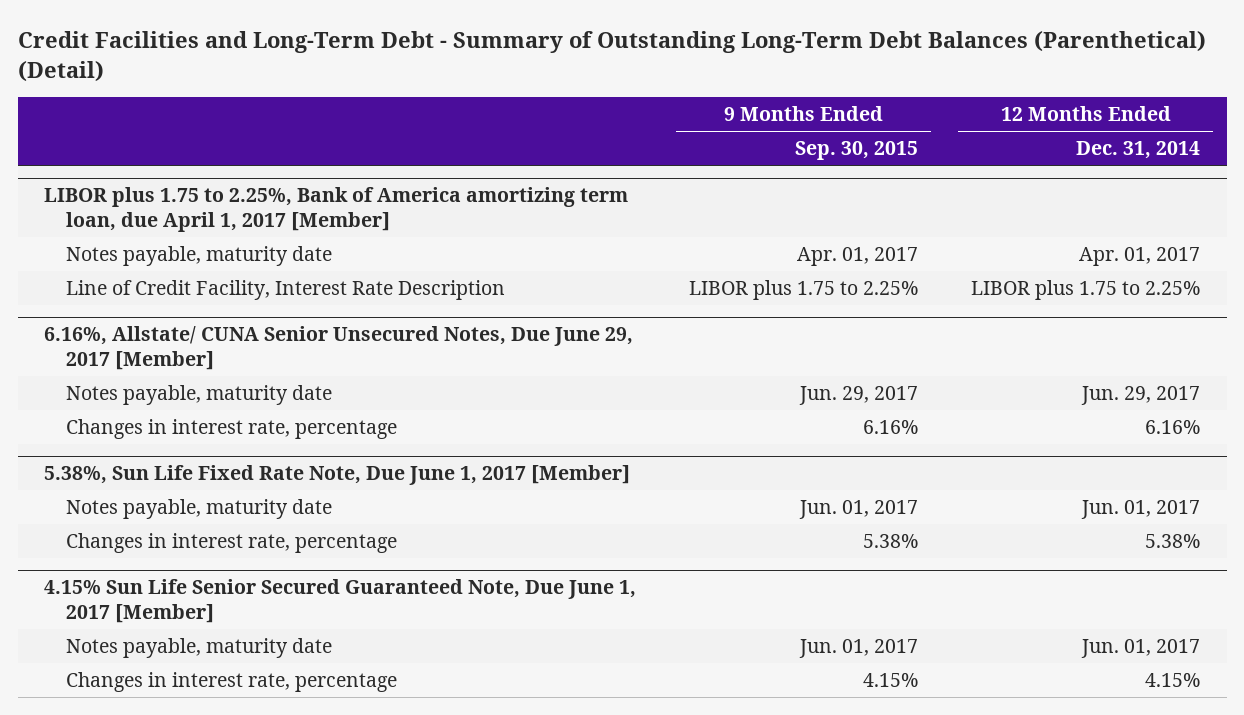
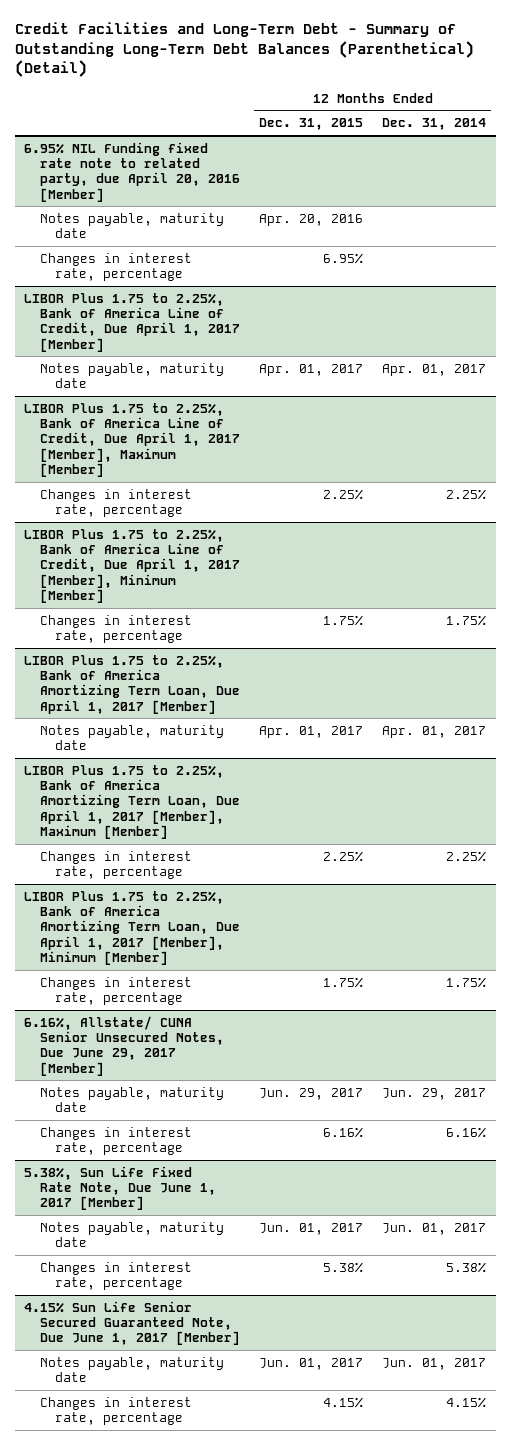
- | 9 Months Ended Sep. 30, 2015 | 12 Months Ended Dec. 31, 2014
+ | 12 Months Ended Dec. 31, 2015 | 12 Months Ended Dec. 31, 2014
- LIBOR plus 1.75 to 2.25%, Bank of America amortizing term loan, due April 1, 2017 [Member]
+ 6.95% NIL Funding fixed rate note to related party, due April 20, 2016 [Member]
+ Notes payable, maturity date | Apr. 20, 2016 |
+ Changes in interest rate, percentage | 6.95% |
+ LIBOR Plus 1.75 to 2.25%, Bank of America Line of Credit, Due April 1, 2017 [Member]
- Line of Credit Facility, Interest Rate Description | LIBOR plus 1.75 to 2.25% | LIBOR plus 1.75 to 2.25%
+ LIBOR Plus 1.75 to 2.25%, Bank of America Line of Credit, Due April 1, 2017 [Member], Maximum [Member]
+ Changes in interest rate, percentage | 2.25% | 2.25%
+ LIBOR Plus 1.75 to 2.25%, Bank of America Line of Credit, Due April 1, 2017 [Member], Minimum [Member]
+ Changes in interest rate, percentage | 1.75% | 1.75%
+ LIBOR Plus 1.75 to 2.25%, Bank of America Amortizing Term Loan, Due April 1, 2017 [Member]
+ Notes payable, maturity date | Apr. 01, 2017 | Apr. 01, 2017
+ LIBOR Plus 1.75 to 2.25%, Bank of America Amortizing Term Loan, Due April 1, 2017 [Member], Maximum [Member]
+ Changes in interest rate, percentage | 2.25% | 2.25%
+ LIBOR Plus 1.75 to 2.25%, Bank of America Amortizing Term Loan, Due April 1, 2017 [Member], Minimum [Member]
+ Changes in interest rate, percentage | 1.75% | 1.75%

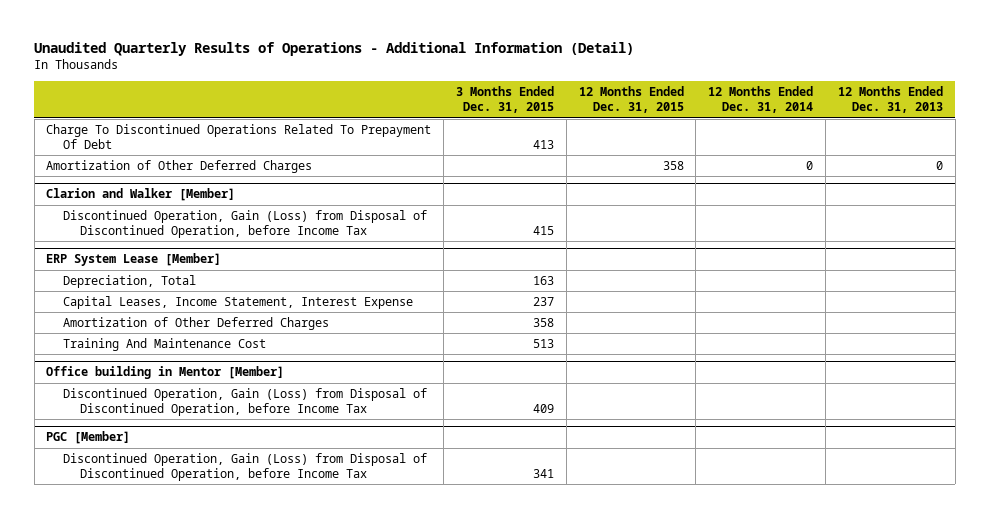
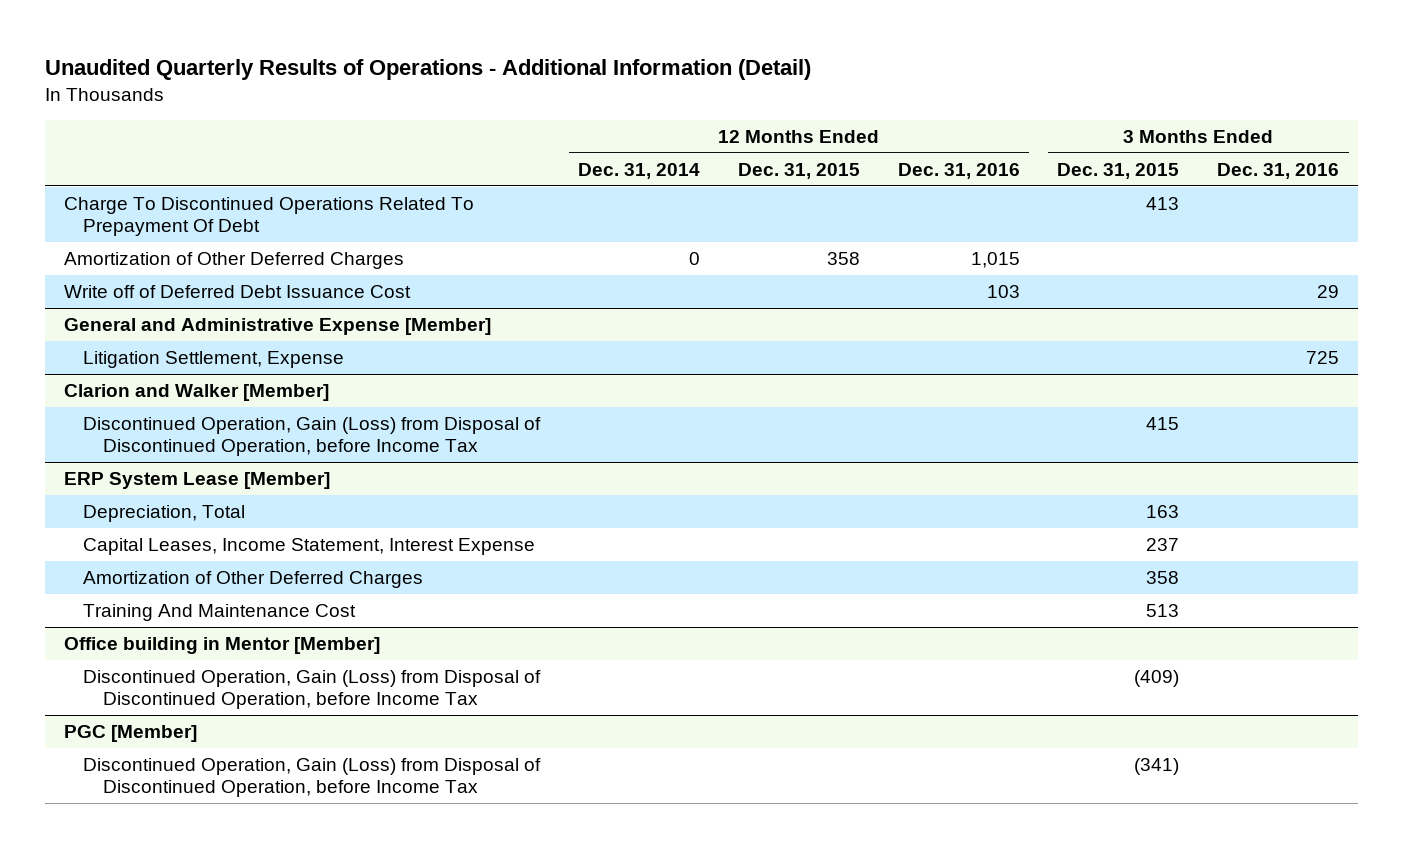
- | 3 Months Ended Dec. 31, 2015 | 12 Months Ended Dec. 31, 2015 | 12 Months Ended Dec. 31, 2014 | 12 Months Ended Dec. 31, 2013
+ | 12 Months Ended Dec. 31, 2014 | 12 Months Ended Dec. 31, 2015 | 12 Months Ended Dec. 31, 2016 | 3 Months Ended Dec. 31, 2015 | 3 Months Ended Dec. 31, 2016
+ Write off of Deferred Debt Issuance Cost | | | 103 | | 29
+ General and Administrative Expense [Member]
+ Litigation Settlement, Expense | | | | | 725
@ Office building in Mentor [Member]
- Discontinued Operation, Gain (Loss) from Disposal of Discontinued Operation, before Income Tax | 409 | | |
+ Discontinued Operation, Gain (Loss) from Disposal of Discontinued Operation, before Income Tax | | | | (409) |
@ PGC [Member]
- Discontinued Operation, Gain (Loss) from Disposal of Discontinued Operation, before Income Tax | 341 | | |
+ Discontinued Operation, Gain (Loss) from Disposal of Discontinued Operation, before Income Tax | | | | (341) |

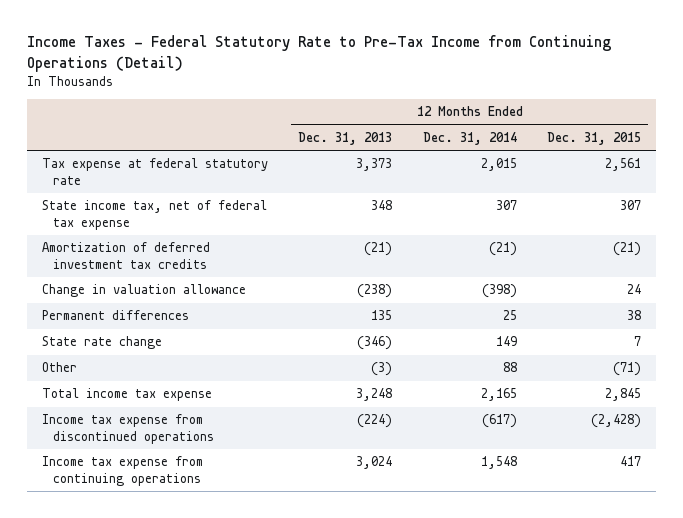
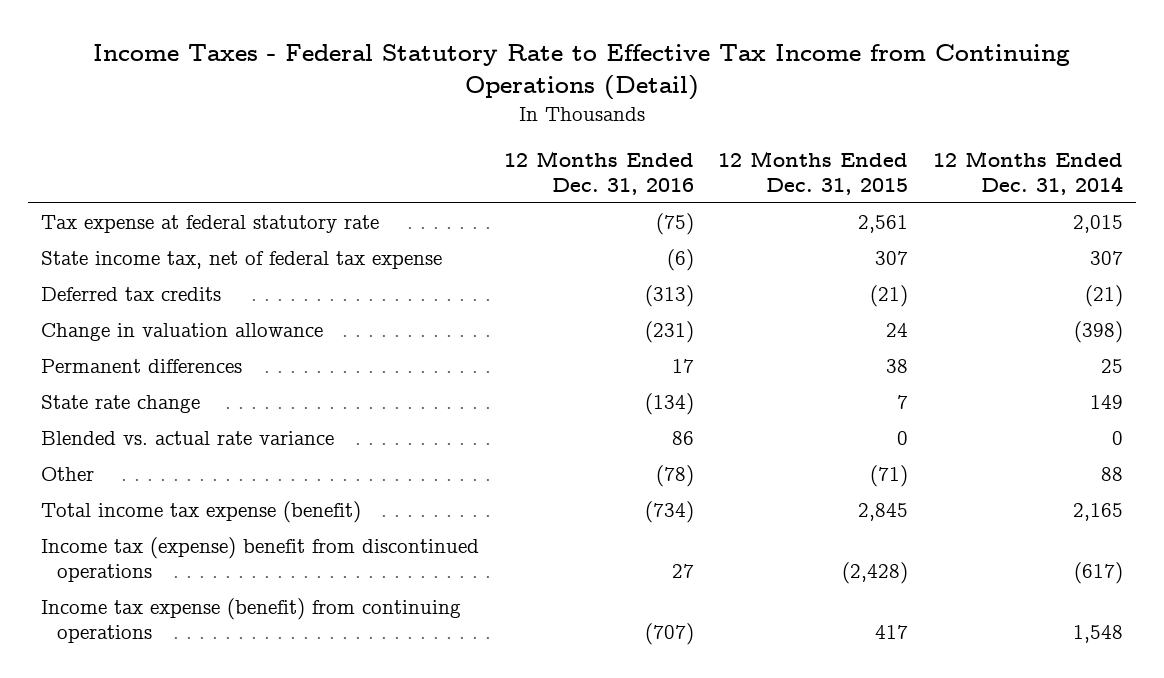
- Income Taxes - Federal Statutory Rate to Pre-Tax Income from Continuing Operations (Detail)
+ Income Taxes - Federal Statutory Rate to Effective Tax Income from Continuing Operations (Detail)
- | 12 Months Ended Dec. 31, 2013 | 12 Months Ended Dec. 31, 2014 | 12 Months Ended Dec. 31, 2015
+ | 12 Months Ended Dec. 31, 2016 | 12 Months Ended Dec. 31, 2015 | 12 Months Ended Dec. 31, 2014
- Amortization of deferred investment tax credits | (21) | (21) | (21)
+ Deferred tax credits | (313) | (21) | (21)
+ Blended vs. actual rate variance | 86 | 0 | 0
- Total income tax expense | 3,248 | 2,165 | 2,845
- Income tax expense from discontinued operations | (224) | (617) | (2,428)
- Income tax expense from continuing operations | 3,024 | 1,548 | 417
+ Total income tax expense (benefit) | (734) | 2,845 | 2,165
+ Income tax (expense) benefit from discontinued operations | 27 | (2,428) | (617)
+ Income tax expense (benefit) from continuing operations | (707) | 417 | 1,548

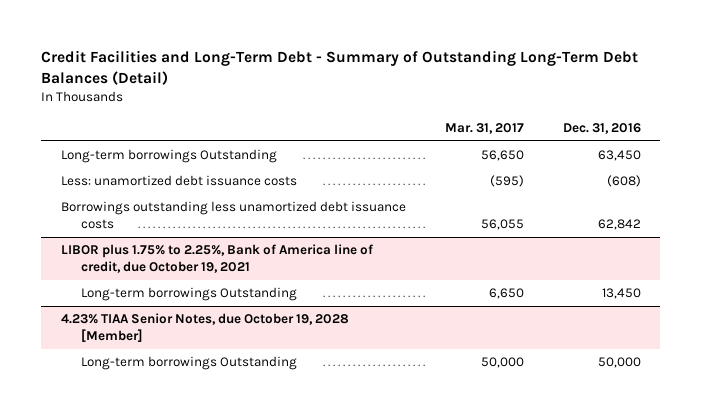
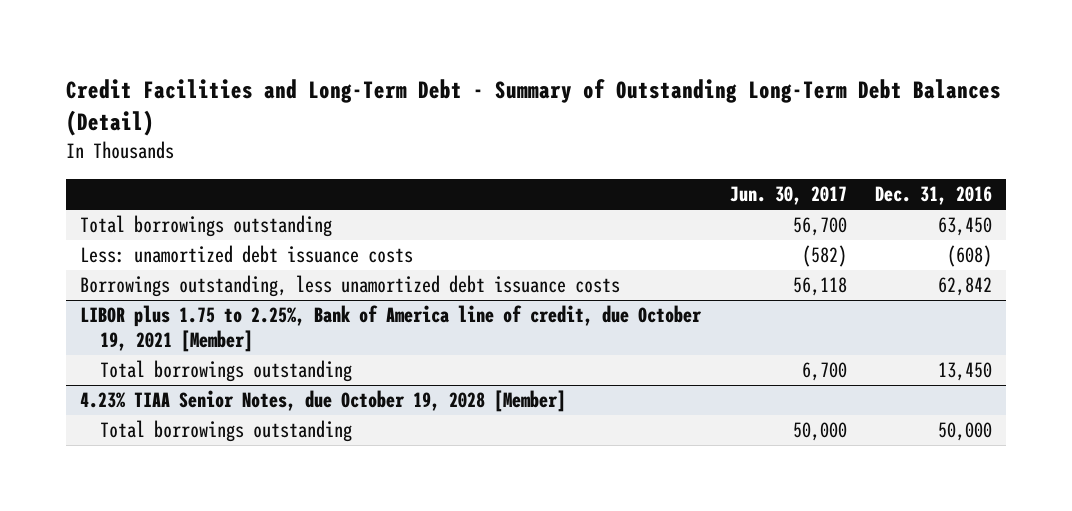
- | Mar. 31, 2017 | Dec. 31, 2016
+ | Jun. 30, 2017 | Dec. 31, 2016
- Long-term borrowings Outstanding | 56,650 | 63,450
+ Total borrowings outstanding | 56,700 | 63,450
- Borrowings outstanding less unamortized debt issuance costs | 56,055 | 62,842
- LIBOR plus 1.75% to 2.25%, Bank of America line of credit, due October 19, 2021
- Long-term borrowings Outstanding | 6,650 | 13,450
+ Borrowings outstanding, less unamortized debt issuance costs | 56,118 | 62,842
+ LIBOR plus 1.75 to 2.25%, Bank of America line of credit, due October 19, 2021 [Member]
+ Total borrowings outstanding | 6,700 | 13,450
@ 4.23% TIAA Senior Notes, due October 19, 2028 [Member]
- Long-term borrowings Outstanding | 50,000 | 50,000
+ Total borrowings outstanding | 50,000 | 50,000

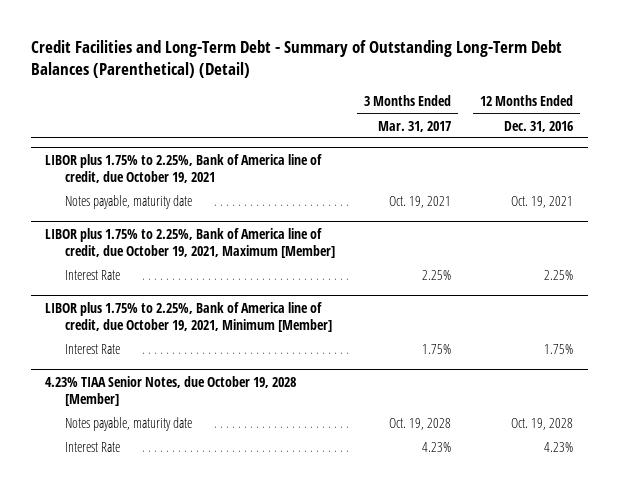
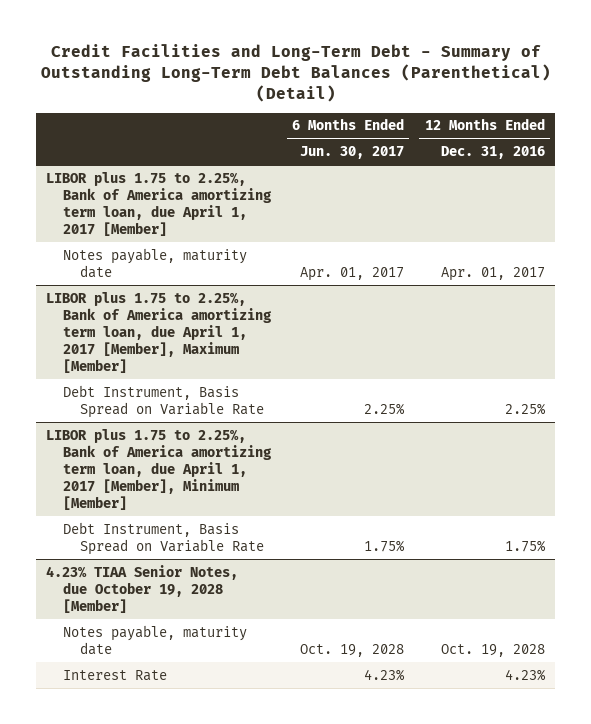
- | 3 Months Ended Mar. 31, 2017 | 12 Months Ended Dec. 31, 2016
+ | 6 Months Ended Jun. 30, 2017 | 12 Months Ended Dec. 31, 2016
- LIBOR plus 1.75% to 2.25%, Bank of America line of credit, due October 19, 2021
- Notes payable, maturity date | Oct. 19, 2021 | Oct. 19, 2021
- LIBOR plus 1.75% to 2.25%, Bank of America line of credit, due October 19, 2021, Maximum [Member]
- Interest Rate | 2.25% | 2.25%
- LIBOR plus 1.75% to 2.25%, Bank of America line of credit, due October 19, 2021, Minimum [Member]
- Interest Rate | 1.75% | 1.75%
+ LIBOR plus 1.75 to 2.25%, Bank of America amortizing term loan, due April 1, 2017 [Member]
+ Notes payable, maturity date | Apr. 01, 2017 | Apr. 01, 2017
+ LIBOR plus 1.75 to 2.25%, Bank of America amortizing term loan, due April 1, 2017 [Member], Maximum [Member]
+ Debt Instrument, Basis Spread on Variable Rate | 2.25% | 2.25%
+ LIBOR plus 1.75 to 2.25%, Bank of America amortizing term loan, due April 1, 2017 [Member], Minimum [Member]
+ Debt Instrument, Basis Spread on Variable Rate | 1.75% | 1.75%

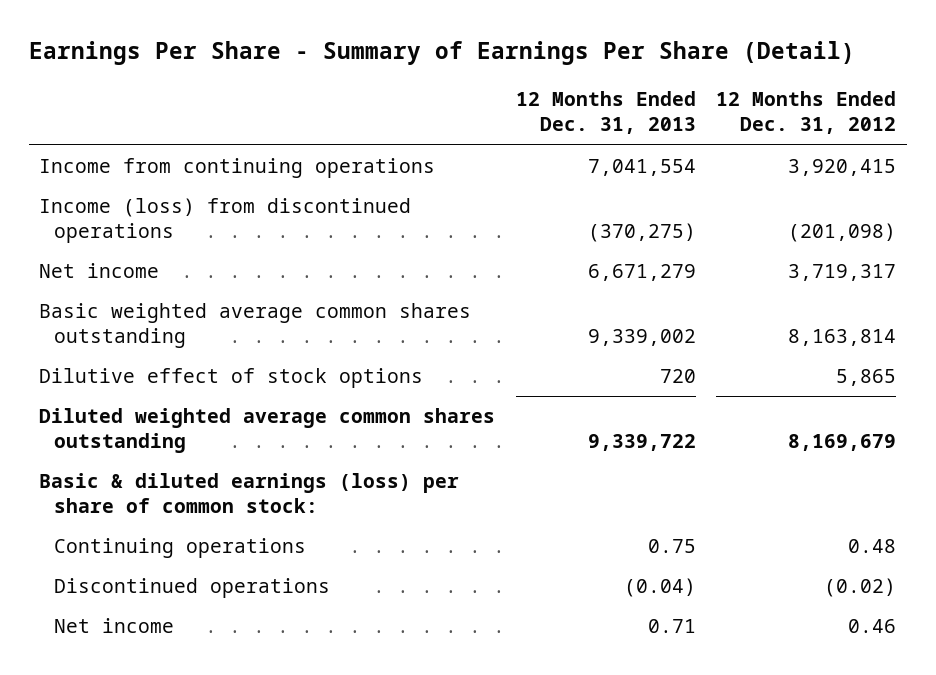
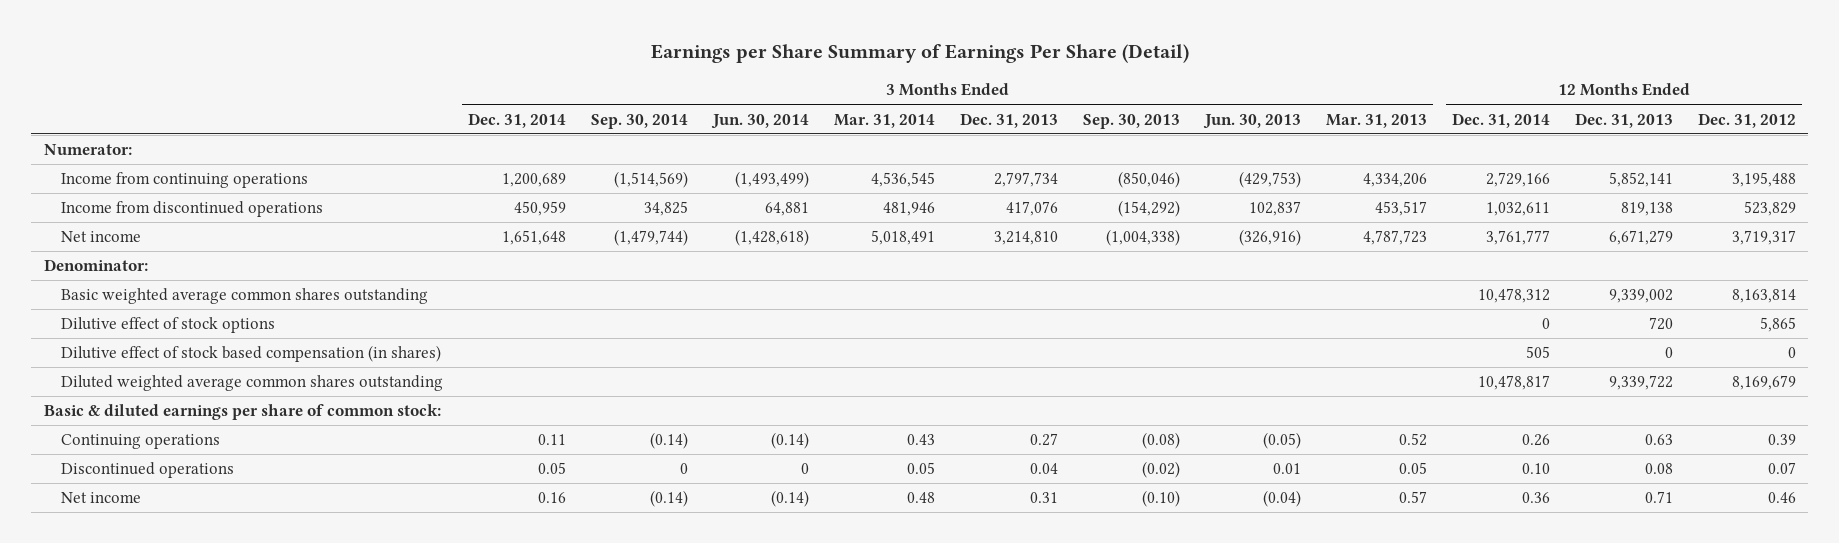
- Earnings Per Share - Summary of Earnings Per Share (Detail)
+ Earnings per Share Summary of Earnings Per Share (Detail)
- | 12 Months Ended Dec. 31, 2013 | 12 Months Ended Dec. 31, 2012
+ | 3 Months Ended Dec. 31, 2014 | 3 Months Ended Sep. 30, 2014 | 3 Months Ended Jun. 30, 2014 | 3 Months Ended Mar. 31, 2014 | 3 Months Ended Dec. 31, 2013 | 3 Months Ended Sep. 30, 2013 | 3 Months Ended Jun. 30, 2013 | 3 Months Ended Mar. 31, 2013 | 12 Months Ended Dec. 31, 2014 | 12 Months Ended Dec. 31, 2013 | 12 Months Ended Dec. 31, 2012
- Income from continuing operations | 7,041,554 | 3,920,415
- Income (loss) from discontinued operations | (370,275) | (201,098)
+ Numerator:
+ Income from continuing operations | 1,200,689 | (1,514,569) | (1,493,499) | 4,536,545 | 2,797,734 | (850,046) | (429,753) | 4,334,206 | 2,729,166 | 5,852,141 | 3,195,488
+ Income from discontinued operations | 450,959 | 34,825 | 64,881 | 481,946 | 417,076 | (154,292) | 102,837 | 453,517 | 1,032,611 | 819,138 | 523,829
+ Denominator:
+ Dilutive effect of stock based compensation (in shares) | | | | | | | | | 505 | 0 | 0
- Basic & diluted earnings (loss) per share of common stock:
- Continuing operations | 0.75 | 0.48
- Discontinued operations | (0.04) | (0.02)
+ Basic & diluted earnings per share of common stock:
+ Continuing operations | 0.11 | (0.14) | (0.14) | 0.43 | 0.27 | (0.08) | (0.05) | 0.52 | 0.26 | 0.63 | 0.39
+ Discontinued operations | 0.05 | 0 | 0 | 0.05 | 0.04 | (0.02) | 0.01 | 0.05 | 0.10 | 0.08 | 0.07

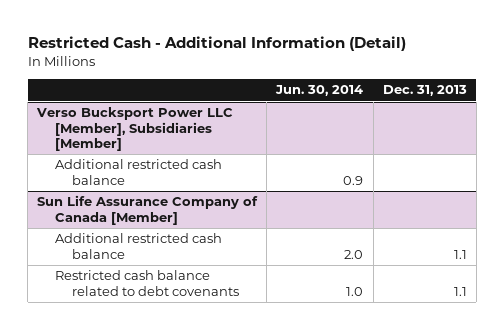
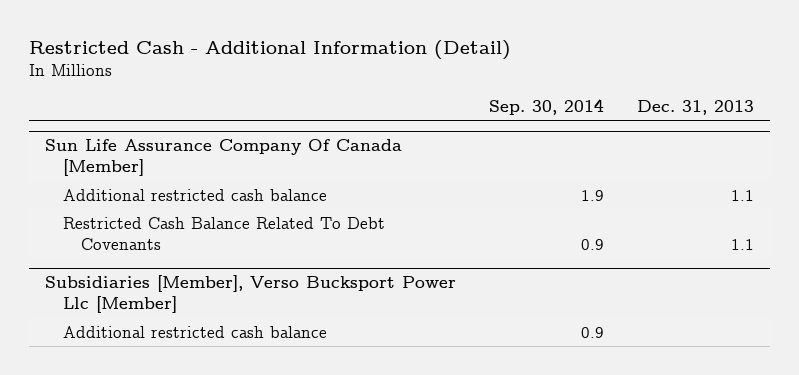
- | Jun. 30, 2014 | Dec. 31, 2013
+ | Sep. 30, 2014 | Dec. 31, 2013
- Verso Bucksport Power LLC [Member], Subsidiaries [Member]
- Additional restricted cash balance | 0.9 |
- Sun Life Assurance Company of Canada [Member]
+ Sun Life Assurance Company Of Canada [Member]
- Restricted cash balance related to debt covenants | 1.0 | 1.1
+ Restricted Cash Balance Related To Debt Covenants | 0.9 | 1.1
+ Subsidiaries [Member], Verso Bucksport Power Llc [Member]
+ Additional restricted cash balance | 0.9 |

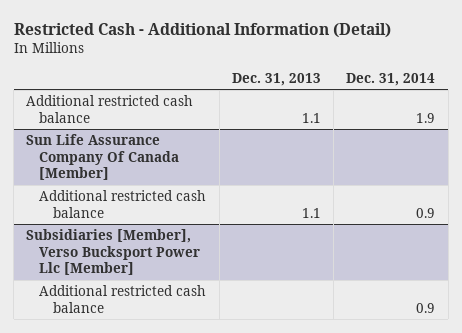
- | Sep. 30, 2014 | Dec. 31, 2013
+ | Dec. 31, 2013 | Dec. 31, 2014
+ Additional restricted cash balance | 1.1 | 1.9
@ Sun Life Assurance Company Of Canada [Member]
- Restricted Cash Balance Related To Debt Covenants | 0.9 | 1.1

